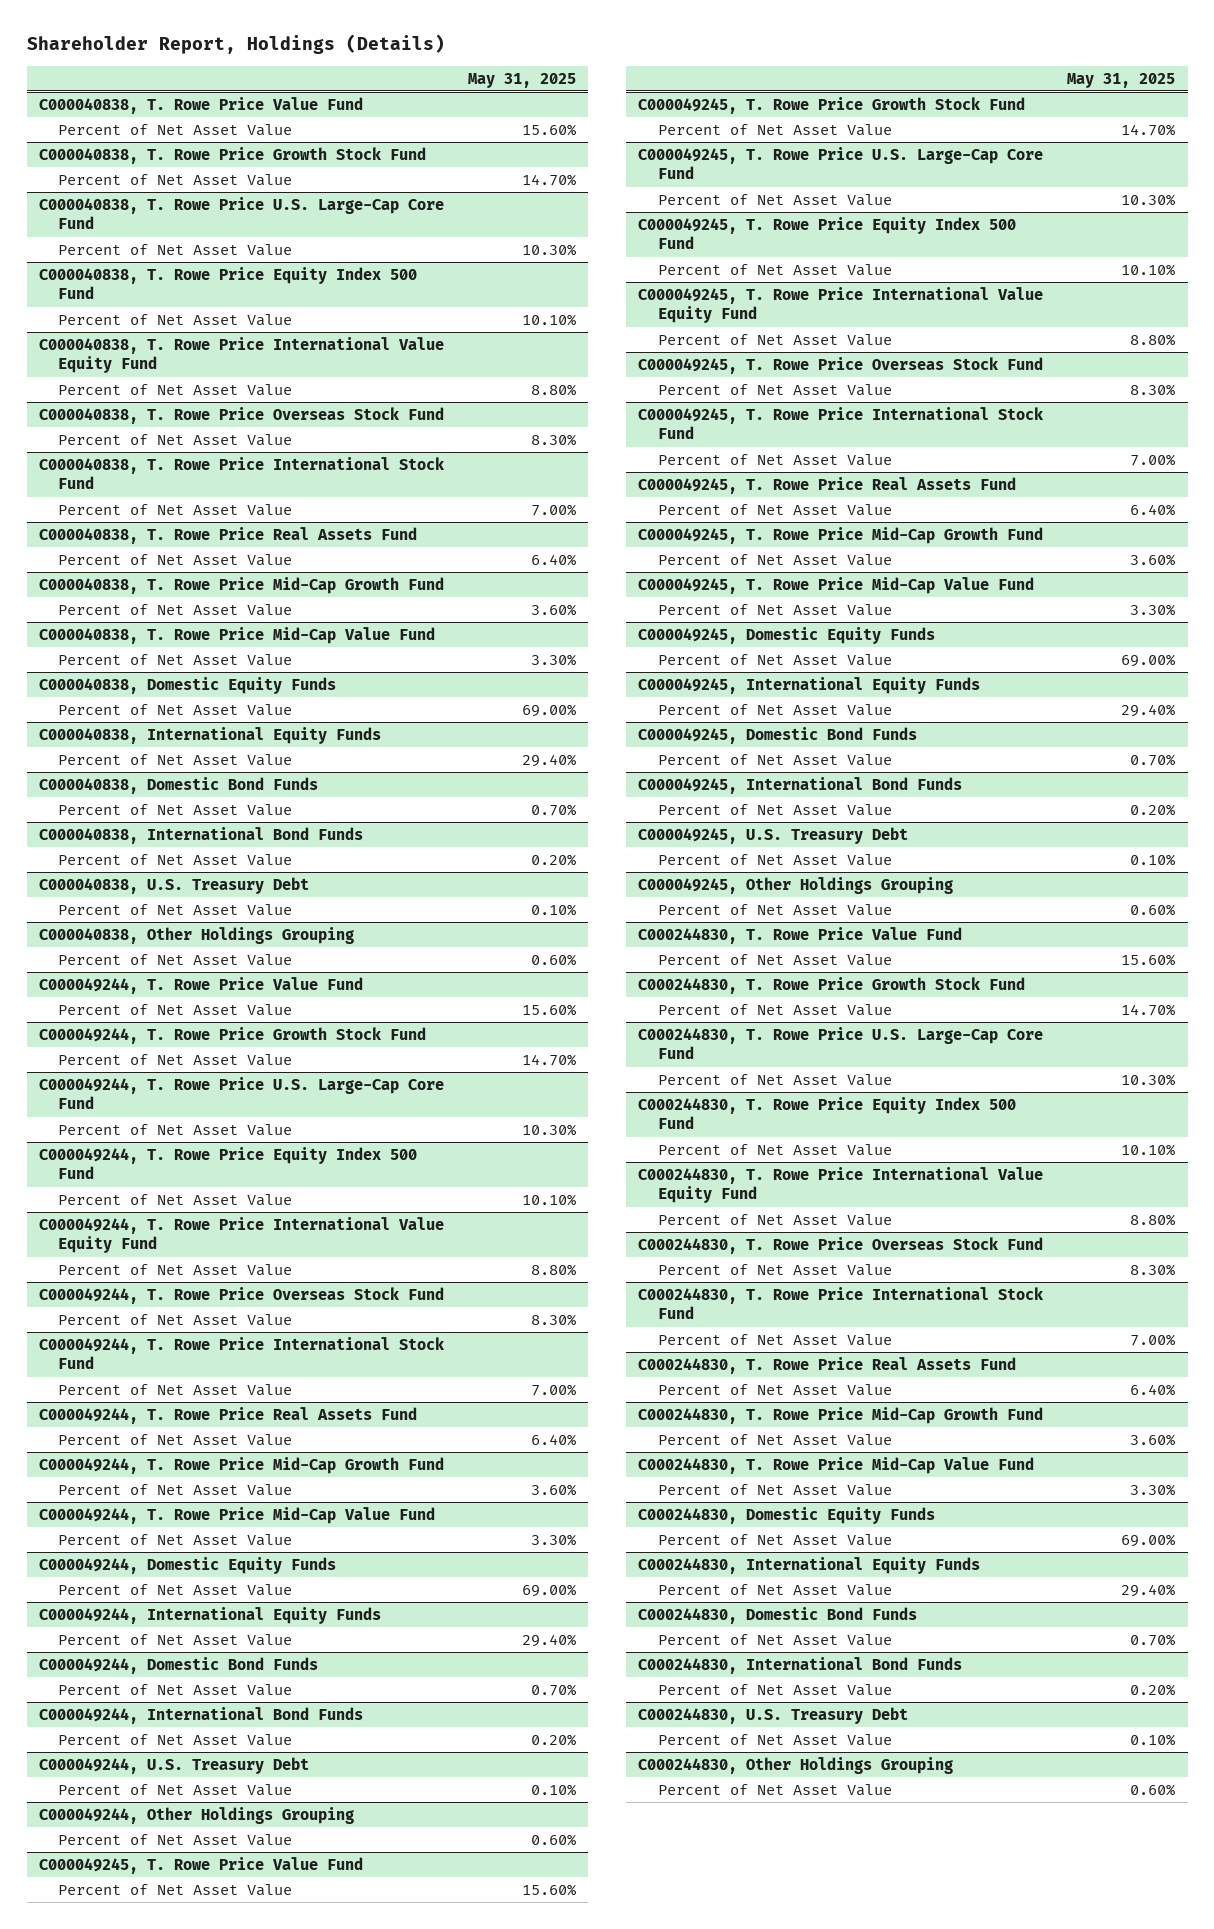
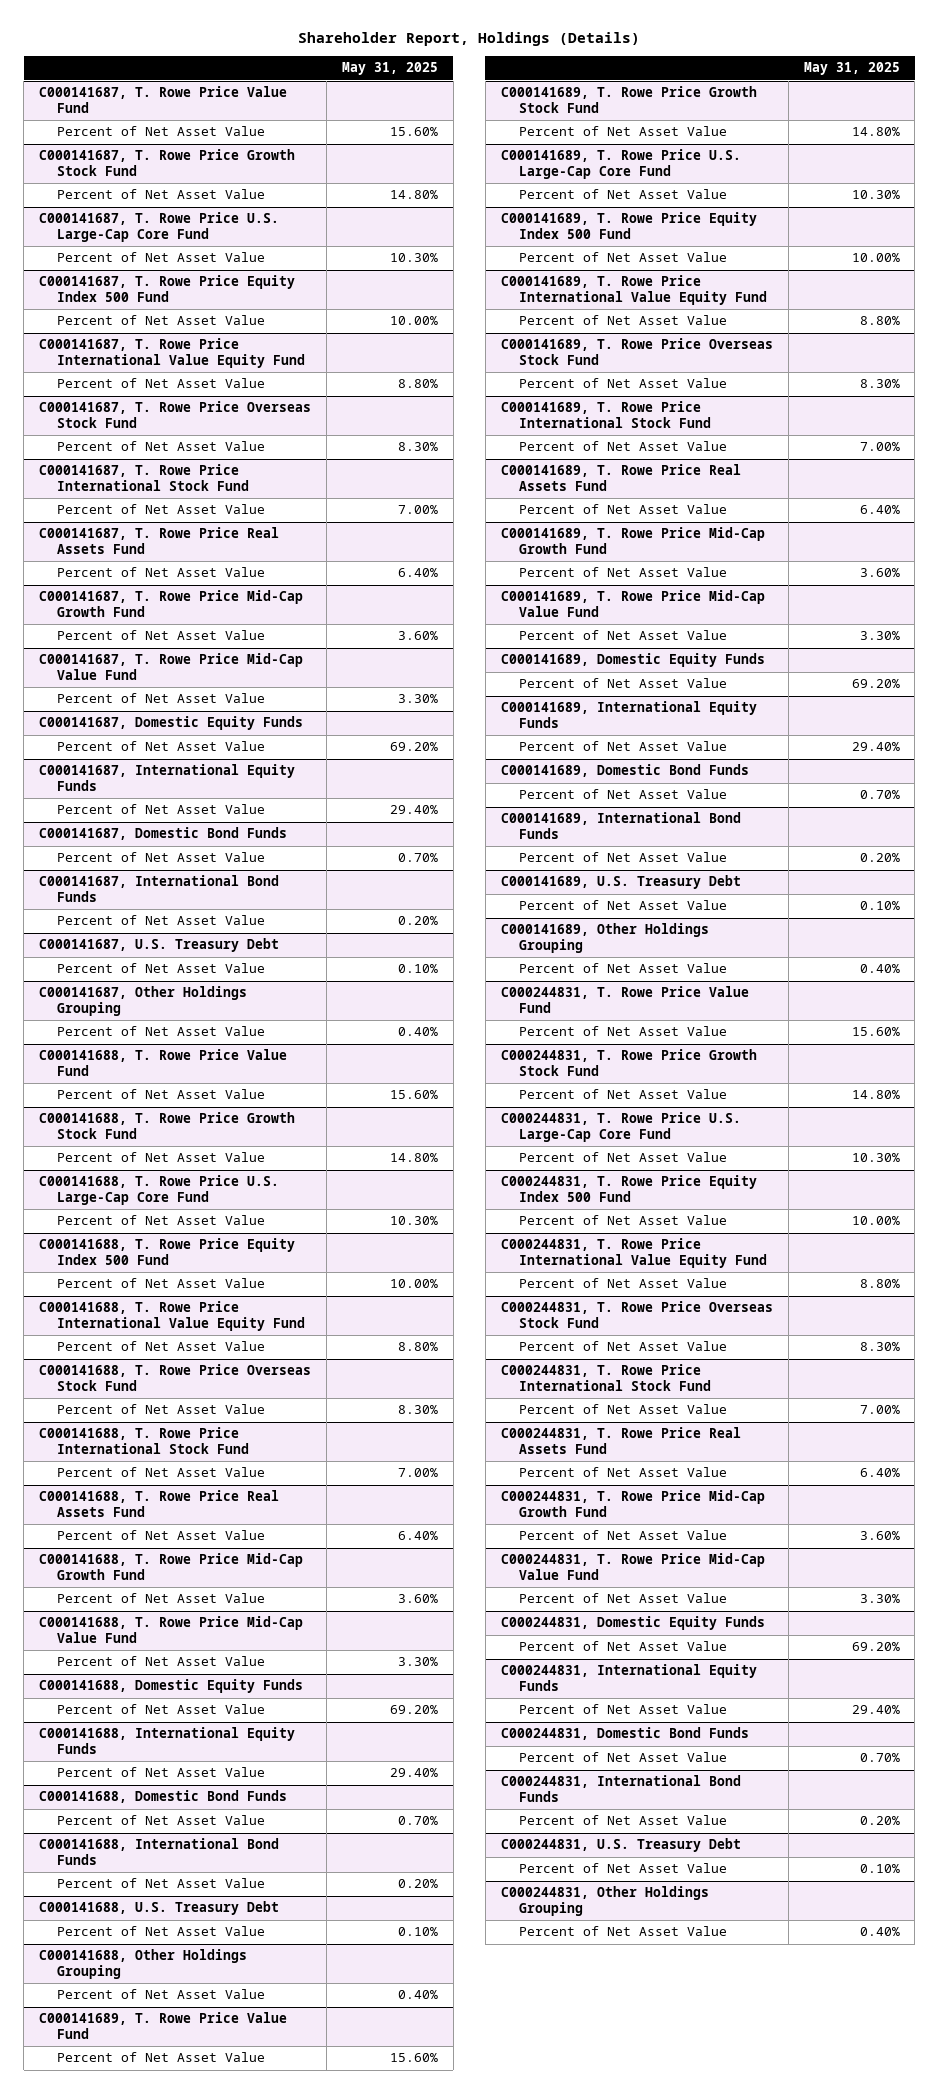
- C000040838, T. Rowe Price Value Fund
+ C000141687, T. Rowe Price Value Fund
- C000040838, T. Rowe Price Growth Stock Fund
- Percent of Net Asset Value | 14.70%
- C000040838, T. Rowe Price U.S. Large-Cap Core Fund
+ C000141687, T. Rowe Price Growth Stock Fund
+ Percent of Net Asset Value | 14.80%
+ C000141687, T. Rowe Price U.S. Large-Cap Core Fund
- C000040838, T. Rowe Price Equity Index 500 Fund
- Percent of Net Asset Value | 10.10%
- C000040838, T. Rowe Price International Value Equity Fund
+ C000141687, T. Rowe Price Equity Index 500 Fund
+ Percent of Net Asset Value | 10.00%
+ C000141687, T. Rowe Price International Value Equity Fund
- C000040838, T. Rowe Price Overseas Stock Fund
+ C000141687, T. Rowe Price Overseas Stock Fund
- C000040838, T. Rowe Price International Stock Fund
+ C000141687, T. Rowe Price International Stock Fund
- C000040838, T. Rowe Price Real Assets Fund
+ C000141687, T. Rowe Price Real Assets Fund
- C000040838, T. Rowe Price Mid-Cap Growth Fund
+ C000141687, T. Rowe Price Mid-Cap Growth Fund
- C000040838, T. Rowe Price Mid-Cap Value Fund
+ C000141687, T. Rowe Price Mid-Cap Value Fund
- C000040838, Domestic Equity Funds
- Percent of Net Asset Value | 69.00%
- C000040838, International Equity Funds
+ C000141687, Domestic Equity Funds
+ Percent of Net Asset Value | 69.20%
+ C000141687, International Equity Funds
- C000040838, Domestic Bond Funds
+ C000141687, Domestic Bond Funds
- C000040838, International Bond Funds
+ C000141687, International Bond Funds
- C000040838, U.S. Treasury Debt
+ C000141687, U.S. Treasury Debt
- C000040838, Other Holdings Grouping
- Percent of Net Asset Value | 0.60%
- C000049244, T. Rowe Price Value Fund
+ C000141687, Other Holdings Grouping
+ Percent of Net Asset Value | 0.40%
+ C000141688, T. Rowe Price Value Fund
- C000049244, T. Rowe Price Growth Stock Fund
- Percent of Net Asset Value | 14.70%
- C000049244, T. Rowe Price U.S. Large-Cap Core Fund
+ C000141688, T. Rowe Price Growth Stock Fund
+ Percent of Net Asset Value | 14.80%
+ C000141688, T. Rowe Price U.S. Large-Cap Core Fund
- C000049244, T. Rowe Price Equity Index 500 Fund
- Percent of Net Asset Value | 10.10%
- C000049244, T. Rowe Price International Value Equity Fund
+ C000141688, T. Rowe Price Equity Index 500 Fund
+ Percent of Net Asset Value | 10.00%
+ C000141688, T. Rowe Price International Value Equity Fund
- C000049244, T. Rowe Price Overseas Stock Fund
+ C000141688, T. Rowe Price Overseas Stock Fund
- C000049244, T. Rowe Price International Stock Fund
+ C000141688, T. Rowe Price International Stock Fund
- C000049244, T. Rowe Price Real Assets Fund
+ C000141688, T. Rowe Price Real Assets Fund
- C000049244, T. Rowe Price Mid-Cap Growth Fund
+ C000141688, T. Rowe Price Mid-Cap Growth Fund
- C000049244, T. Rowe Price Mid-Cap Value Fund
+ C000141688, T. Rowe Price Mid-Cap Value Fund
- C000049244, Domestic Equity Funds
- Percent of Net Asset Value | 69.00%
- C000049244, International Equity Funds
+ C000141688, Domestic Equity Funds
+ Percent of Net Asset Value | 69.20%
+ C000141688, International Equity Funds
- C000049244, Domestic Bond Funds
+ C000141688, Domestic Bond Funds
- C000049244, International Bond Funds
+ C000141688, International Bond Funds
- C000049244, U.S. Treasury Debt
+ C000141688, U.S. Treasury Debt
- C000049244, Other Holdings Grouping
- Percent of Net Asset Value | 0.60%
- C000049245, T. Rowe Price Value Fund
+ C000141688, Other Holdings Grouping
+ Percent of Net Asset Value | 0.40%
+ C000141689, T. Rowe Price Value Fund
- C000049245, T. Rowe Price Growth Stock Fund
- Percent of Net Asset Value | 14.70%
- C000049245, T. Rowe Price U.S. Large-Cap Core Fund
+ C000141689, T. Rowe Price Growth Stock Fund
+ Percent of Net Asset Value | 14.80%
+ C000141689, T. Rowe Price U.S. Large-Cap Core Fund
- C000049245, T. Rowe Price Equity Index 500 Fund
- Percent of Net Asset Value | 10.10%
- C000049245, T. Rowe Price International Value Equity Fund
+ C000141689, T. Rowe Price Equity Index 500 Fund
+ Percent of Net Asset Value | 10.00%
+ C000141689, T. Rowe Price International Value Equity Fund
- C000049245, T. Rowe Price Overseas Stock Fund
+ C000141689, T. Rowe Price Overseas Stock Fund
- C000049245, T. Rowe Price International Stock Fund
+ C000141689, T. Rowe Price International Stock Fund
- C000049245, T. Rowe Price Real Assets Fund
+ C000141689, T. Rowe Price Real Assets Fund
- C000049245, T. Rowe Price Mid-Cap Growth Fund
+ C000141689, T. Rowe Price Mid-Cap Growth Fund
- C000049245, T. Rowe Price Mid-Cap Value Fund
+ C000141689, T. Rowe Price Mid-Cap Value Fund
- C000049245, Domestic Equity Funds
- Percent of Net Asset Value | 69.00%
- C000049245, International Equity Funds
+ C000141689, Domestic Equity Funds
+ Percent of Net Asset Value | 69.20%
+ C000141689, International Equity Funds
- C000049245, Domestic Bond Funds
+ C000141689, Domestic Bond Funds
- C000049245, International Bond Funds
+ C000141689, International Bond Funds
- C000049245, U.S. Treasury Debt
+ C000141689, U.S. Treasury Debt
- C000049245, Other Holdings Grouping
- Percent of Net Asset Value | 0.60%
- C000244830, T. Rowe Price Value Fund
+ C000141689, Other Holdings Grouping
+ Percent of Net Asset Value | 0.40%
+ C000244831, T. Rowe Price Value Fund
- C000244830, T. Rowe Price Growth Stock Fund
- Percent of Net Asset Value | 14.70%
- C000244830, T. Rowe Price U.S. Large-Cap Core Fund
+ C000244831, T. Rowe Price Growth Stock Fund
+ Percent of Net Asset Value | 14.80%
+ C000244831, T. Rowe Price U.S. Large-Cap Core Fund
- C000244830, T. Rowe Price Equity Index 500 Fund
- Percent of Net Asset Value | 10.10%
- C000244830, T. Rowe Price International Value Equity Fund
+ C000244831, T. Rowe Price Equity Index 500 Fund
+ Percent of Net Asset Value | 10.00%
+ C000244831, T. Rowe Price International Value Equity Fund
- C000244830, T. Rowe Price Overseas Stock Fund
+ C000244831, T. Rowe Price Overseas Stock Fund
- C000244830, T. Rowe Price International Stock Fund
+ C000244831, T. Rowe Price International Stock Fund
- C000244830, T. Rowe Price Real Assets Fund
+ C000244831, T. Rowe Price Real Assets Fund
- C000244830, T. Rowe Price Mid-Cap Growth Fund
+ C000244831, T. Rowe Price Mid-Cap Growth Fund
- C000244830, T. Rowe Price Mid-Cap Value Fund
+ C000244831, T. Rowe Price Mid-Cap Value Fund
- C000244830, Domestic Equity Funds
- Percent of Net Asset Value | 69.00%
- C000244830, International Equity Funds
+ C000244831, Domestic Equity Funds
+ Percent of Net Asset Value | 69.20%
+ C000244831, International Equity Funds
- C000244830, Domestic Bond Funds
+ C000244831, Domestic Bond Funds
- C000244830, International Bond Funds
+ C000244831, International Bond Funds
- C000244830, U.S. Treasury Debt
+ C000244831, U.S. Treasury Debt
- C000244830, Other Holdings Grouping
- Percent of Net Asset Value | 0.60%
+ C000244831, Other Holdings Grouping
+ Percent of Net Asset Value | 0.40%

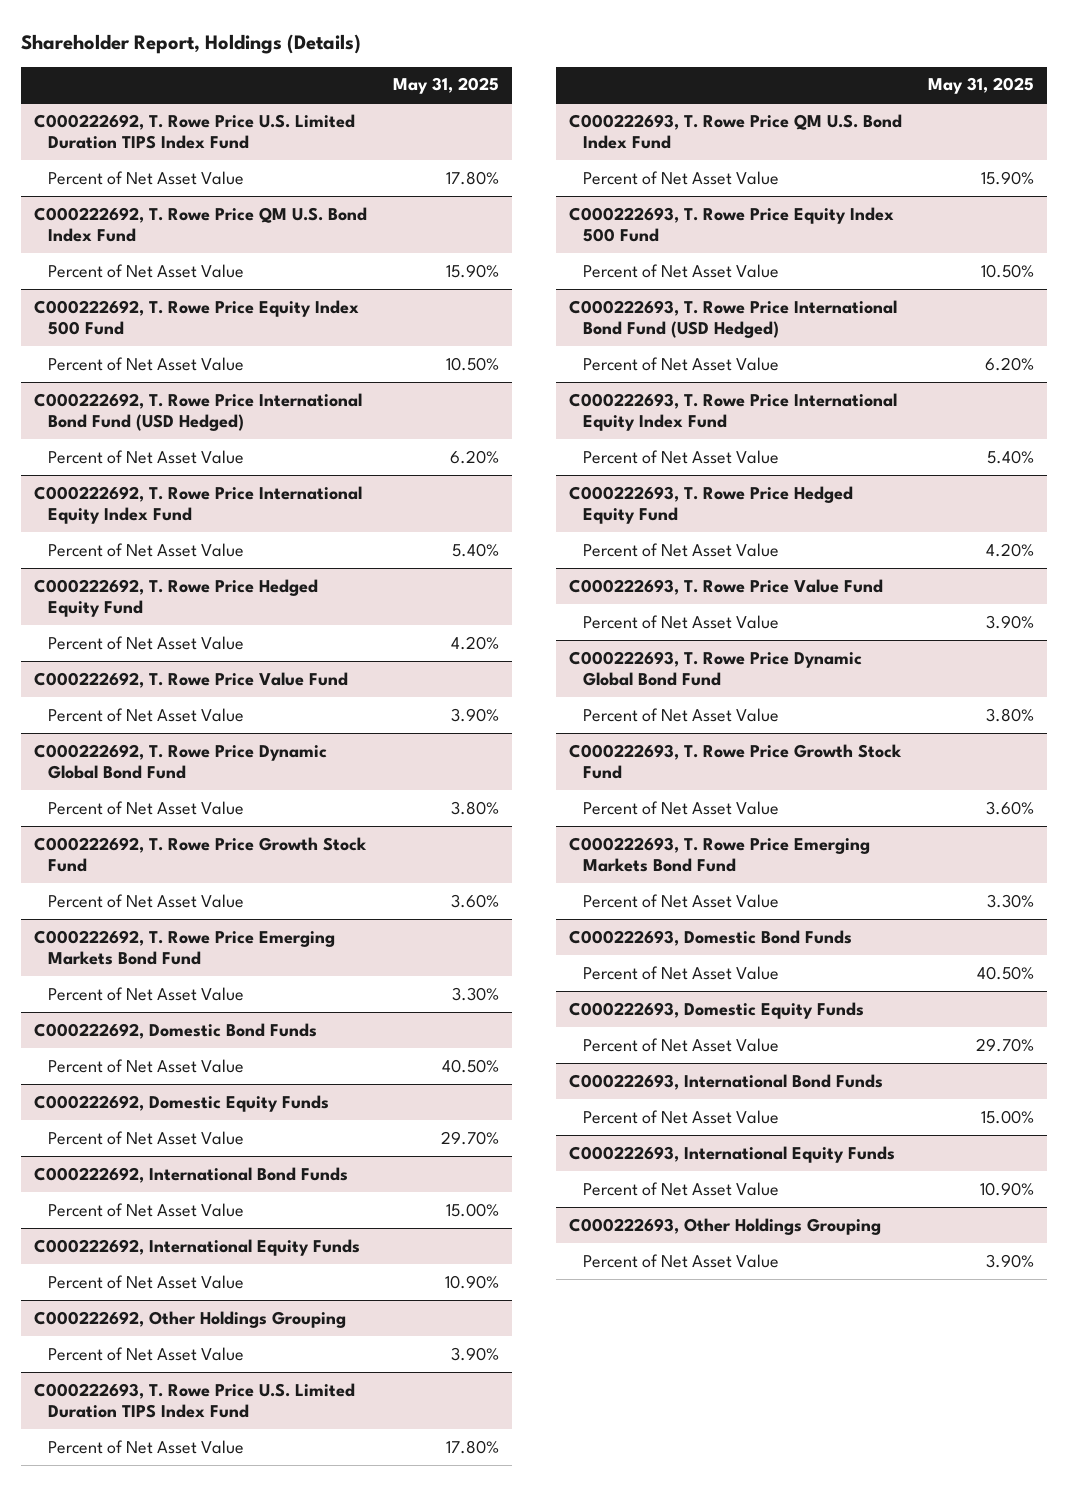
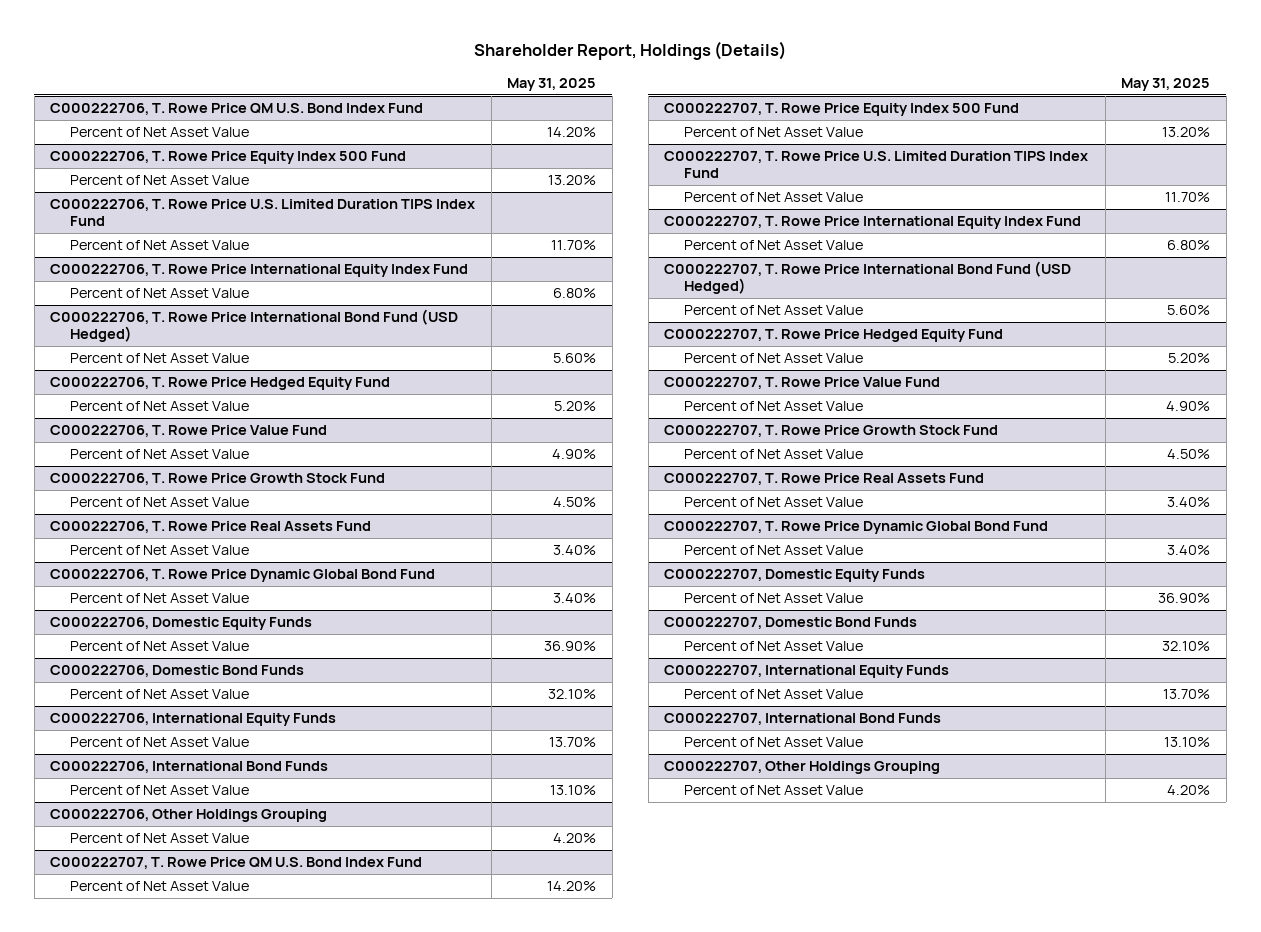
- C000222692, T. Rowe Price U.S. Limited Duration TIPS Index Fund
- Percent of Net Asset Value | 17.80%
- C000222692, T. Rowe Price QM U.S. Bond Index Fund
- Percent of Net Asset Value | 15.90%
- C000222692, T. Rowe Price Equity Index 500 Fund
- Percent of Net Asset Value | 10.50%
- C000222692, T. Rowe Price International Bond Fund (USD Hedged)
- Percent of Net Asset Value | 6.20%
- C000222692, T. Rowe Price International Equity Index Fund
- Percent of Net Asset Value | 5.40%
- C000222692, T. Rowe Price Hedged Equity Fund
+ C000222706, T. Rowe Price QM U.S. Bond Index Fund
+ Percent of Net Asset Value | 14.20%
+ C000222706, T. Rowe Price Equity Index 500 Fund
+ Percent of Net Asset Value | 13.20%
+ C000222706, T. Rowe Price U.S. Limited Duration TIPS Index Fund
+ Percent of Net Asset Value | 11.70%
+ C000222706, T. Rowe Price International Equity Index Fund
+ Percent of Net Asset Value | 6.80%
+ C000222706, T. Rowe Price International Bond Fund (USD Hedged)
+ Percent of Net Asset Value | 5.60%
+ C000222706, T. Rowe Price Hedged Equity Fund
+ Percent of Net Asset Value | 5.20%
+ C000222706, T. Rowe Price Value Fund
+ Percent of Net Asset Value | 4.90%
+ C000222706, T. Rowe Price Growth Stock Fund
+ Percent of Net Asset Value | 4.50%
+ C000222706, T. Rowe Price Real Assets Fund
+ Percent of Net Asset Value | 3.40%
+ C000222706, T. Rowe Price Dynamic Global Bond Fund
+ Percent of Net Asset Value | 3.40%
+ C000222706, Domestic Equity Funds
+ Percent of Net Asset Value | 36.90%
+ C000222706, Domestic Bond Funds
+ Percent of Net Asset Value | 32.10%
+ C000222706, International Equity Funds
+ Percent of Net Asset Value | 13.70%
+ C000222706, International Bond Funds
+ Percent of Net Asset Value | 13.10%
+ C000222706, Other Holdings Grouping
- C000222692, T. Rowe Price Value Fund
- Percent of Net Asset Value | 3.90%
- C000222692, T. Rowe Price Dynamic Global Bond Fund
- Percent of Net Asset Value | 3.80%
- C000222692, T. Rowe Price Growth Stock Fund
- Percent of Net Asset Value | 3.60%
- C000222692, T. Rowe Price Emerging Markets Bond Fund
- Percent of Net Asset Value | 3.30%
- C000222692, Domestic Bond Funds
- Percent of Net Asset Value | 40.50%
- C000222692, Domestic Equity Funds
- Percent of Net Asset Value | 29.70%
- C000222692, International Bond Funds
- Percent of Net Asset Value | 15.00%
- C000222692, International Equity Funds
- Percent of Net Asset Value | 10.90%
- C000222692, Other Holdings Grouping
- Percent of Net Asset Value | 3.90%
- C000222693, T. Rowe Price U.S. Limited Duration TIPS Index Fund
- Percent of Net Asset Value | 17.80%
- C000222693, T. Rowe Price QM U.S. Bond Index Fund
- Percent of Net Asset Value | 15.90%
- C000222693, T. Rowe Price Equity Index 500 Fund
- Percent of Net Asset Value | 10.50%
- C000222693, T. Rowe Price International Bond Fund (USD Hedged)
- Percent of Net Asset Value | 6.20%
- C000222693, T. Rowe Price International Equity Index Fund
- Percent of Net Asset Value | 5.40%
- C000222693, T. Rowe Price Hedged Equity Fund
+ C000222707, T. Rowe Price QM U.S. Bond Index Fund
+ Percent of Net Asset Value | 14.20%
+ C000222707, T. Rowe Price Equity Index 500 Fund
+ Percent of Net Asset Value | 13.20%
+ C000222707, T. Rowe Price U.S. Limited Duration TIPS Index Fund
+ Percent of Net Asset Value | 11.70%
+ C000222707, T. Rowe Price International Equity Index Fund
+ Percent of Net Asset Value | 6.80%
+ C000222707, T. Rowe Price International Bond Fund (USD Hedged)
+ Percent of Net Asset Value | 5.60%
+ C000222707, T. Rowe Price Hedged Equity Fund
+ Percent of Net Asset Value | 5.20%
+ C000222707, T. Rowe Price Value Fund
+ Percent of Net Asset Value | 4.90%
+ C000222707, T. Rowe Price Growth Stock Fund
+ Percent of Net Asset Value | 4.50%
+ C000222707, T. Rowe Price Real Assets Fund
+ Percent of Net Asset Value | 3.40%
+ C000222707, T. Rowe Price Dynamic Global Bond Fund
+ Percent of Net Asset Value | 3.40%
+ C000222707, Domestic Equity Funds
+ Percent of Net Asset Value | 36.90%
+ C000222707, Domestic Bond Funds
+ Percent of Net Asset Value | 32.10%
+ C000222707, International Equity Funds
+ Percent of Net Asset Value | 13.70%
+ C000222707, International Bond Funds
+ Percent of Net Asset Value | 13.10%
+ C000222707, Other Holdings Grouping
- C000222693, T. Rowe Price Value Fund
- Percent of Net Asset Value | 3.90%
- C000222693, T. Rowe Price Dynamic Global Bond Fund
- Percent of Net Asset Value | 3.80%
- C000222693, T. Rowe Price Growth Stock Fund
- Percent of Net Asset Value | 3.60%
- C000222693, T. Rowe Price Emerging Markets Bond Fund
- Percent of Net Asset Value | 3.30%
- C000222693, Domestic Bond Funds
- Percent of Net Asset Value | 40.50%
- C000222693, Domestic Equity Funds
- Percent of Net Asset Value | 29.70%
- C000222693, International Bond Funds
- Percent of Net Asset Value | 15.00%
- C000222693, International Equity Funds
- Percent of Net Asset Value | 10.90%
- C000222693, Other Holdings Grouping
- Percent of Net Asset Value | 3.90%

